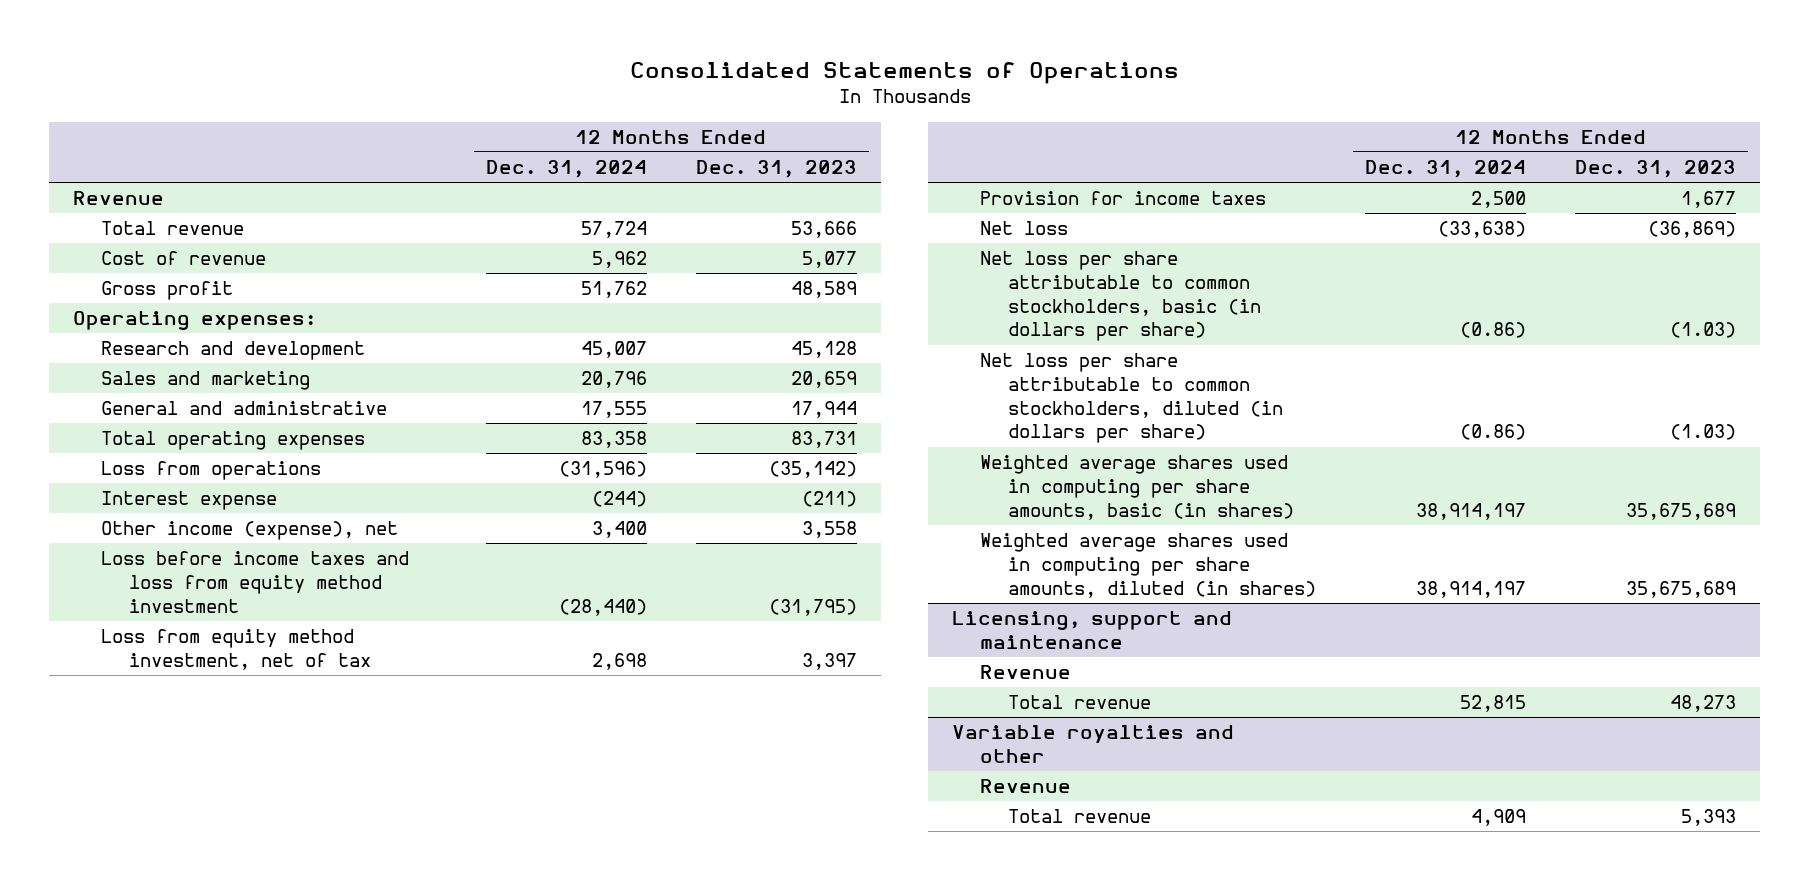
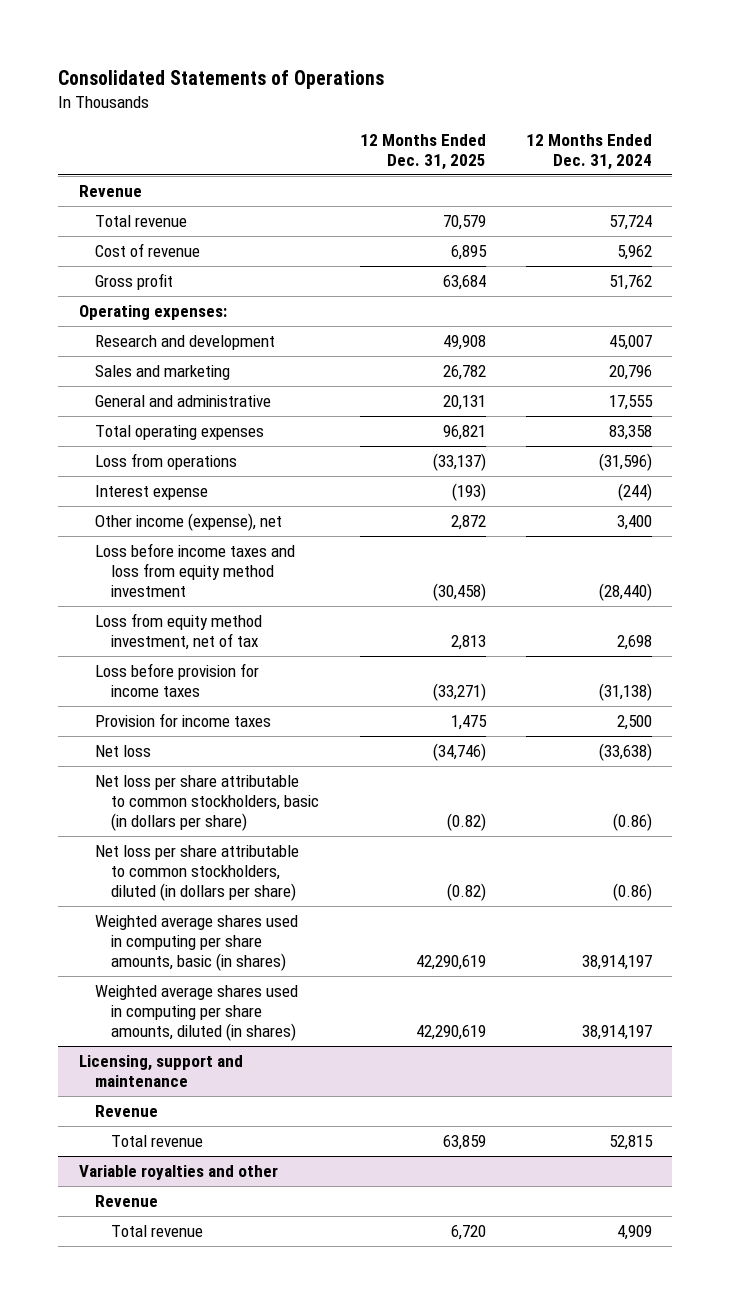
- | 12 Months Ended Dec. 31, 2024 | 12 Months Ended Dec. 31, 2023
+ | 12 Months Ended Dec. 31, 2025 | 12 Months Ended Dec. 31, 2024
+ Loss before provision for income taxes | (33,271) | (31,138)

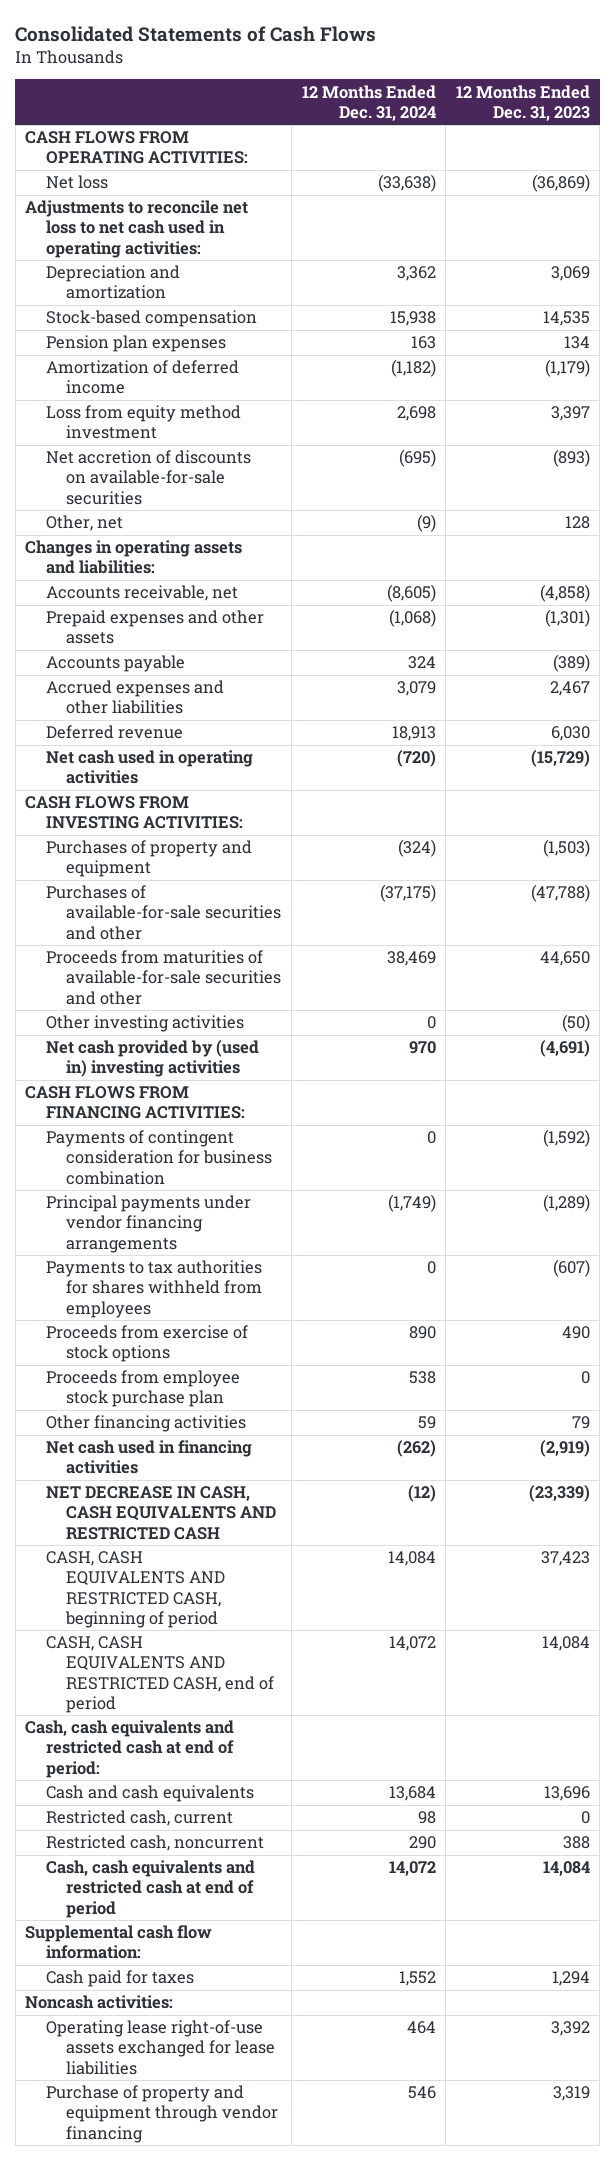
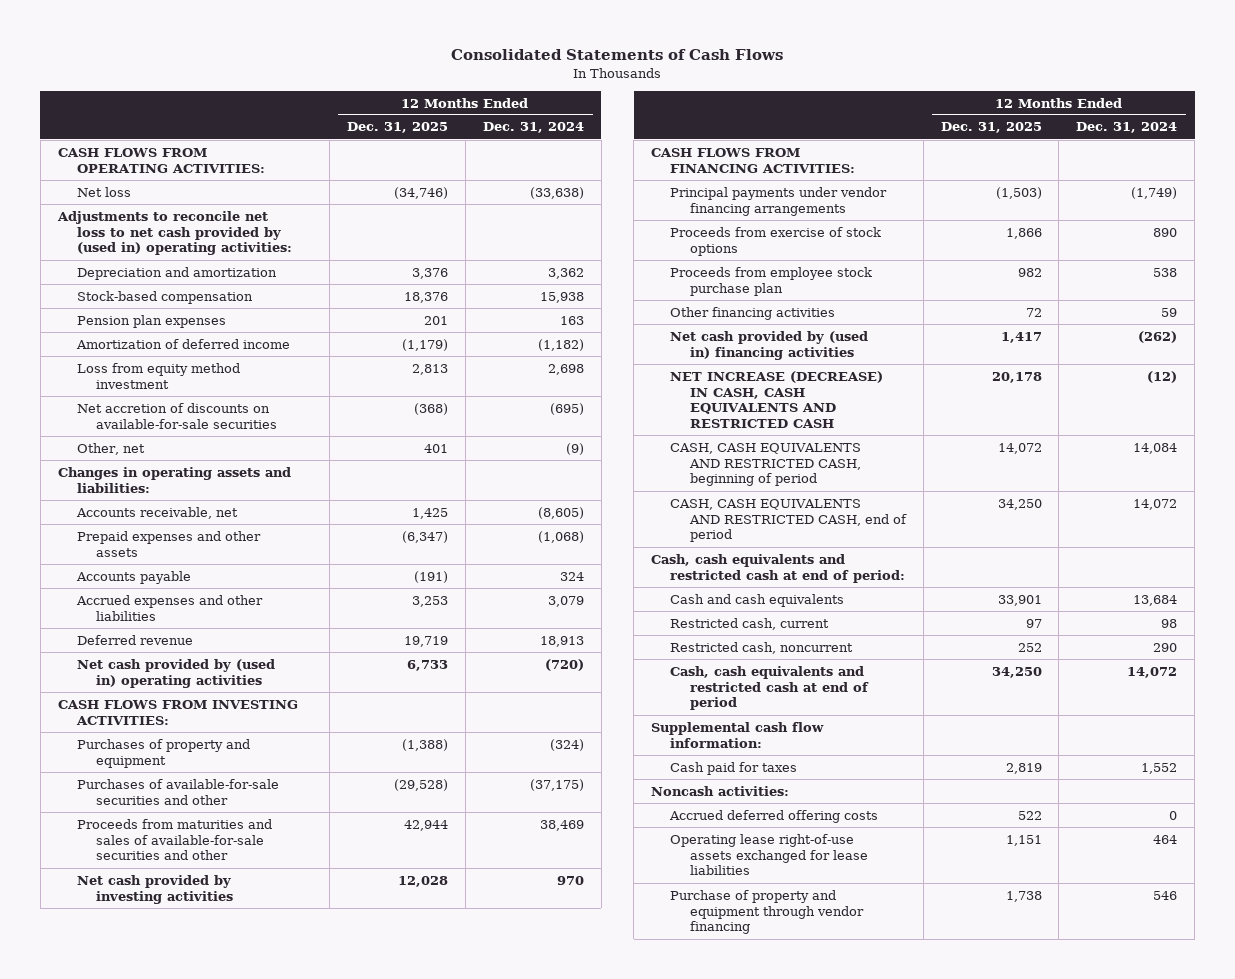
- | 12 Months Ended Dec. 31, 2024 | 12 Months Ended Dec. 31, 2023
+ | 12 Months Ended Dec. 31, 2025 | 12 Months Ended Dec. 31, 2024
- Adjustments to reconcile net loss to net cash used in operating activities:
+ Adjustments to reconcile net loss to net cash provided by (used in) operating activities:
- Net cash used in operating activities | (720) | (15,729)
+ Net cash provided by (used in) operating activities | 6,733 | (720)
- Proceeds from maturities of available-for-sale securities and other | 38,469 | 44,650
- Other investing activities | 0 | (50)
- Net cash provided by (used in) investing activities | 970 | (4,691)
+ Proceeds from maturities and sales of available-for-sale securities and other | 42,944 | 38,469
+ Net cash provided by investing activities | 12,028 | 970
- Payments of contingent consideration for business combination | 0 | (1,592)
- Payments to tax authorities for shares withheld from employees | 0 | (607)
- Net cash used in financing activities | (262) | (2,919)
- NET DECREASE IN CASH, CASH EQUIVALENTS AND RESTRICTED CASH | (12) | (23,339)
+ Net cash provided by (used in) financing activities | 1,417 | (262)
+ NET INCREASE (DECREASE) IN CASH, CASH EQUIVALENTS AND RESTRICTED CASH | 20,178 | (12)
+ Accrued deferred offering costs | 522 | 0

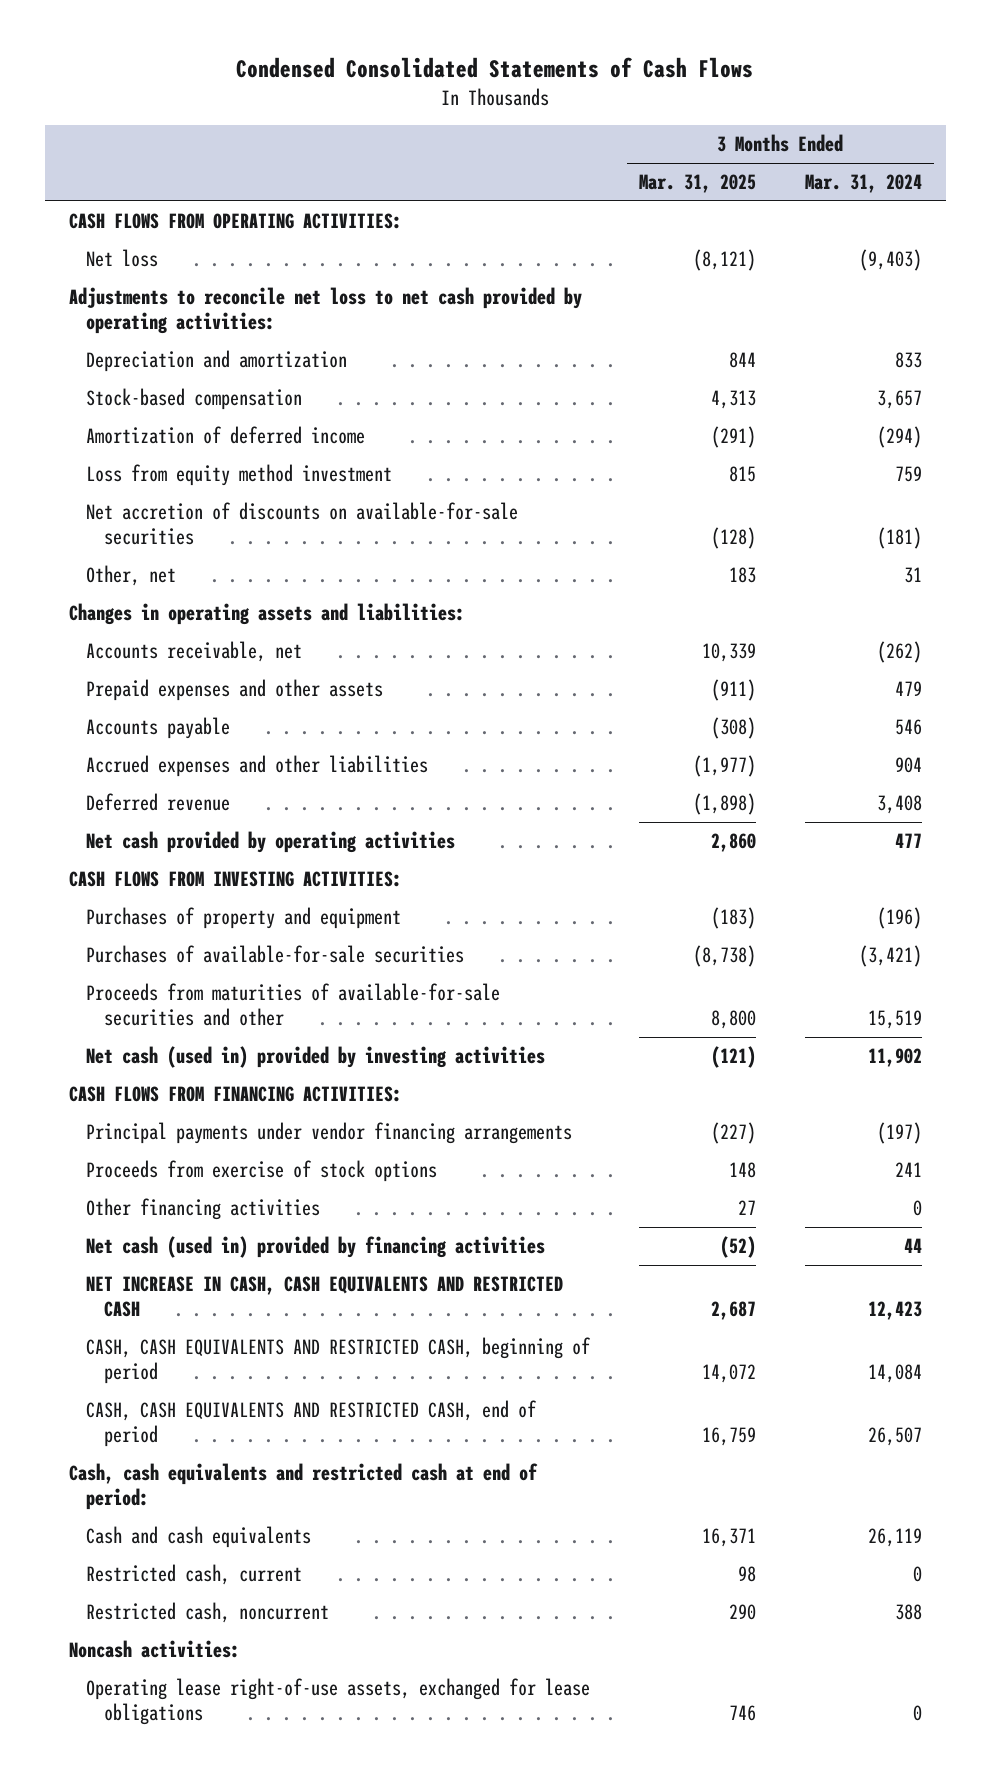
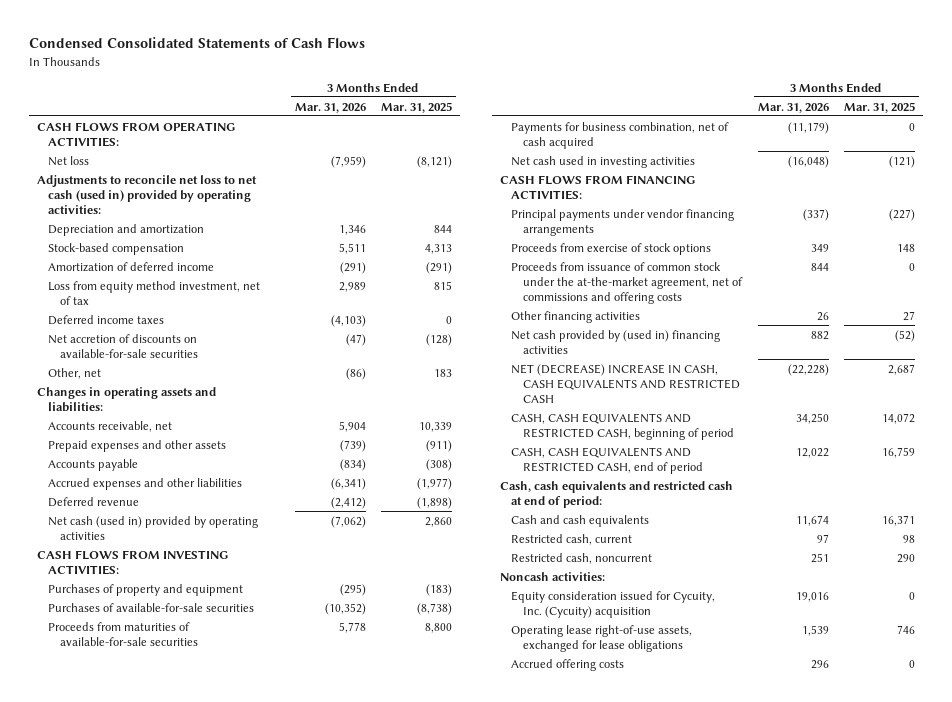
- | 3 Months Ended Mar. 31, 2025 | 3 Months Ended Mar. 31, 2024
+ | 3 Months Ended Mar. 31, 2026 | 3 Months Ended Mar. 31, 2025
- Adjustments to reconcile net loss to net cash provided by operating activities:
+ Adjustments to reconcile net loss to net cash (used in) provided by operating activities:
- Loss from equity method investment | 815 | 759
+ Loss from equity method investment, net of tax | 2,989 | 815
+ Deferred income taxes | (4,103) | 0
- Net cash provided by operating activities | 2,860 | 477
+ Net cash (used in) provided by operating activities | (7,062) | 2,860
- Proceeds from maturities of available-for-sale securities and other | 8,800 | 15,519
- Net cash (used in) provided by investing activities | (121) | 11,902
+ Proceeds from maturities of available-for-sale securities | 5,778 | 8,800
+ Payments for business combination, net of cash acquired | (11,179) | 0
+ Net cash used in investing activities | (16,048) | (121)
+ Proceeds from issuance of common stock under the at-the-market agreement, net of commissions and offering costs | 844 | 0
- Net cash (used in) provided by financing activities | (52) | 44
- NET INCREASE IN CASH, CASH EQUIVALENTS AND RESTRICTED CASH | 2,687 | 12,423
+ Net cash provided by (used in) financing activities | 882 | (52)
+ NET (DECREASE) INCREASE IN CASH, CASH EQUIVALENTS AND RESTRICTED CASH | (22,228) | 2,687
+ Equity consideration issued for Cycuity, Inc. (Cycuity) acquisition | 19,016 | 0
+ Accrued offering costs | 296 | 0

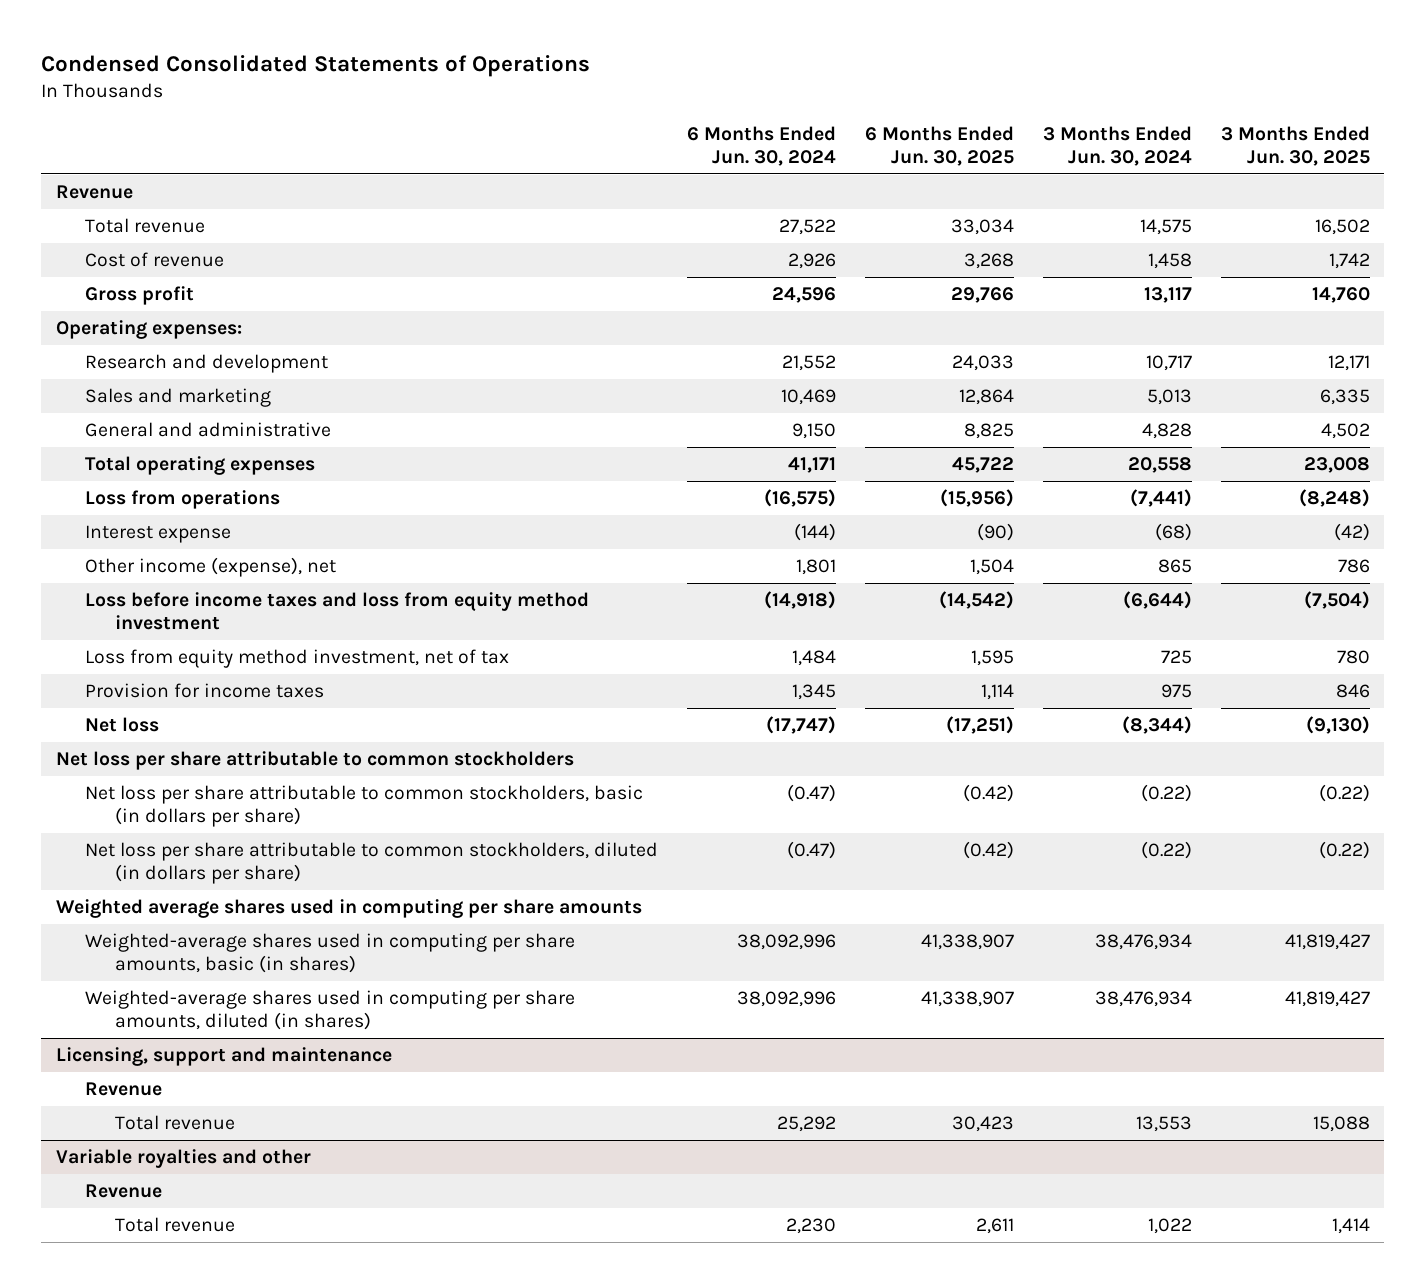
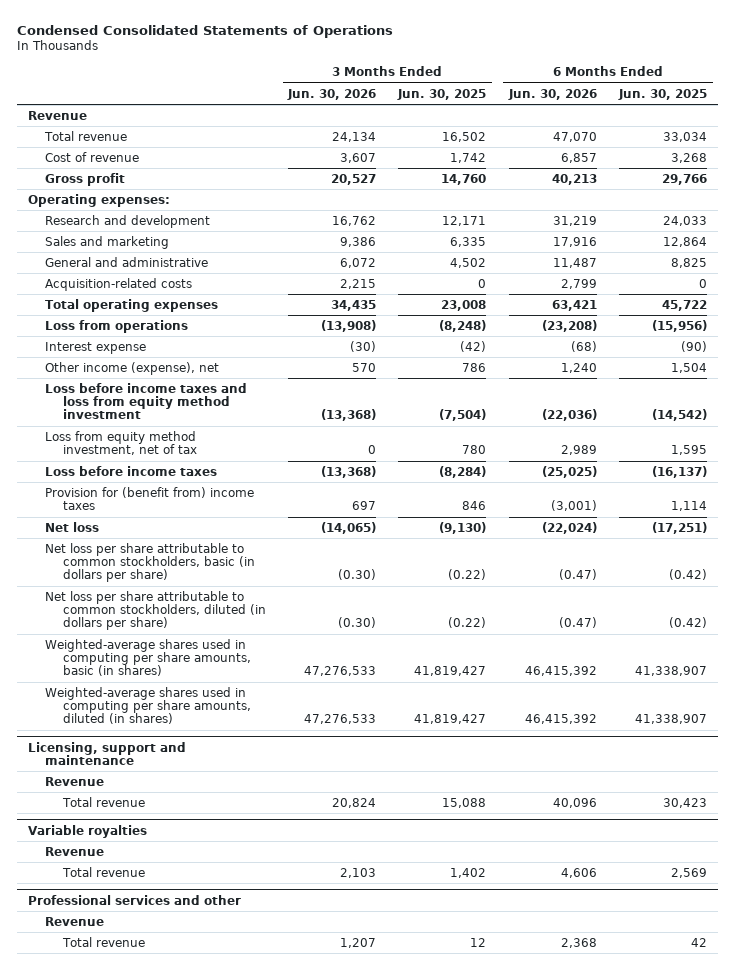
- | 6 Months Ended Jun. 30, 2024 | 6 Months Ended Jun. 30, 2025 | 3 Months Ended Jun. 30, 2024 | 3 Months Ended Jun. 30, 2025
+ | 3 Months Ended Jun. 30, 2026 | 3 Months Ended Jun. 30, 2025 | 6 Months Ended Jun. 30, 2026 | 6 Months Ended Jun. 30, 2025
+ Acquisition-related costs | 2,215 | 0 | 2,799 | 0
- Provision for income taxes | 1,345 | 1,114 | 975 | 846
+ Loss before income taxes | (13,368) | (8,284) | (25,025) | (16,137)
+ Provision for (benefit from) income taxes | 697 | 846 | (3,001) | 1,114
- Net loss per share attributable to common stockholders
- Weighted average shares used in computing per share amounts
- Variable royalties and other
+ Variable royalties
- Total revenue | 2,230 | 2,611 | 1,022 | 1,414
+ Total revenue | 2,103 | 1,402 | 4,606 | 2,569
+ Professional services and other
+ Revenue
+ Total revenue | 1,207 | 12 | 2,368 | 42

